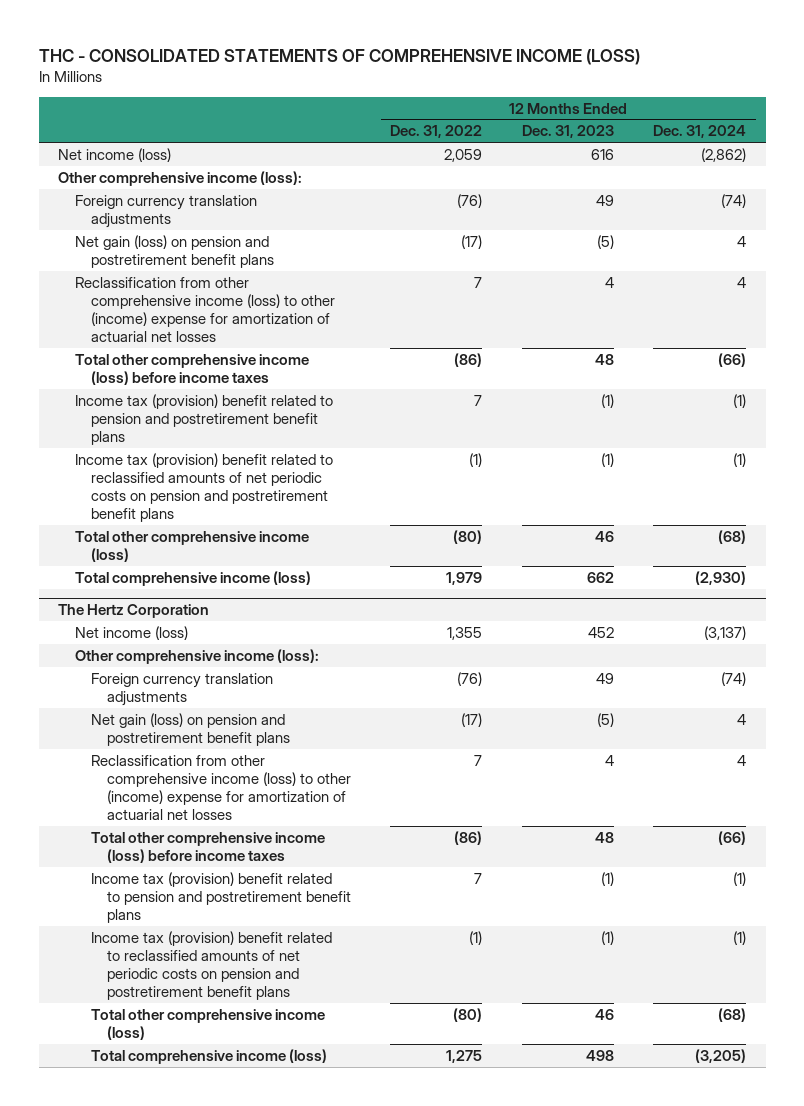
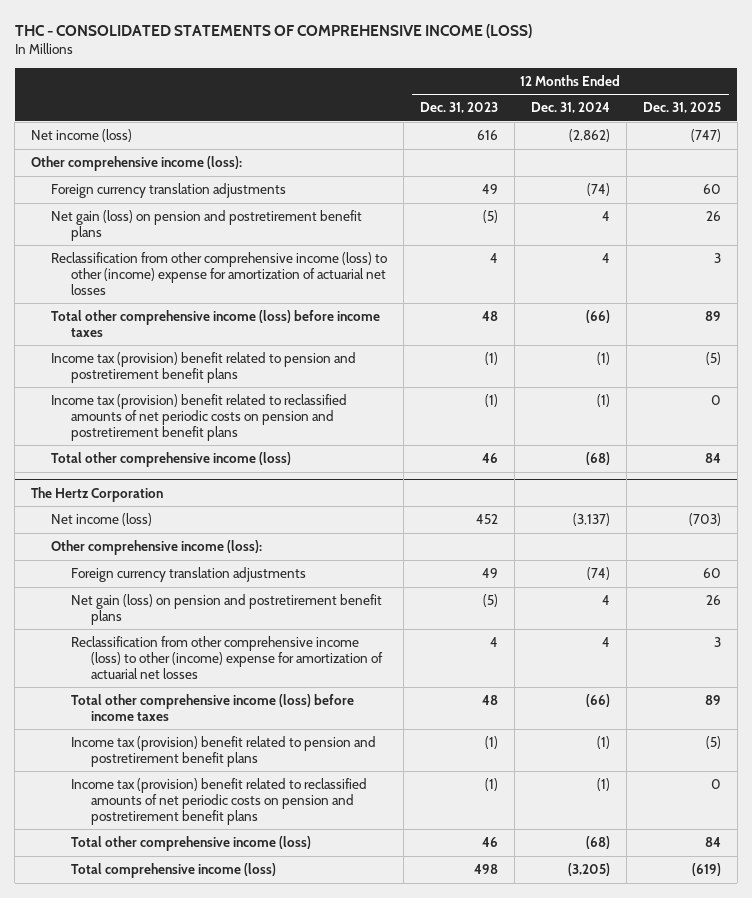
- | 12 Months Ended Dec. 31, 2022 | 12 Months Ended Dec. 31, 2023 | 12 Months Ended Dec. 31, 2024
+ | 12 Months Ended Dec. 31, 2023 | 12 Months Ended Dec. 31, 2024 | 12 Months Ended Dec. 31, 2025
- Total comprehensive income (loss) | 1,979 | 662 | (2,930)

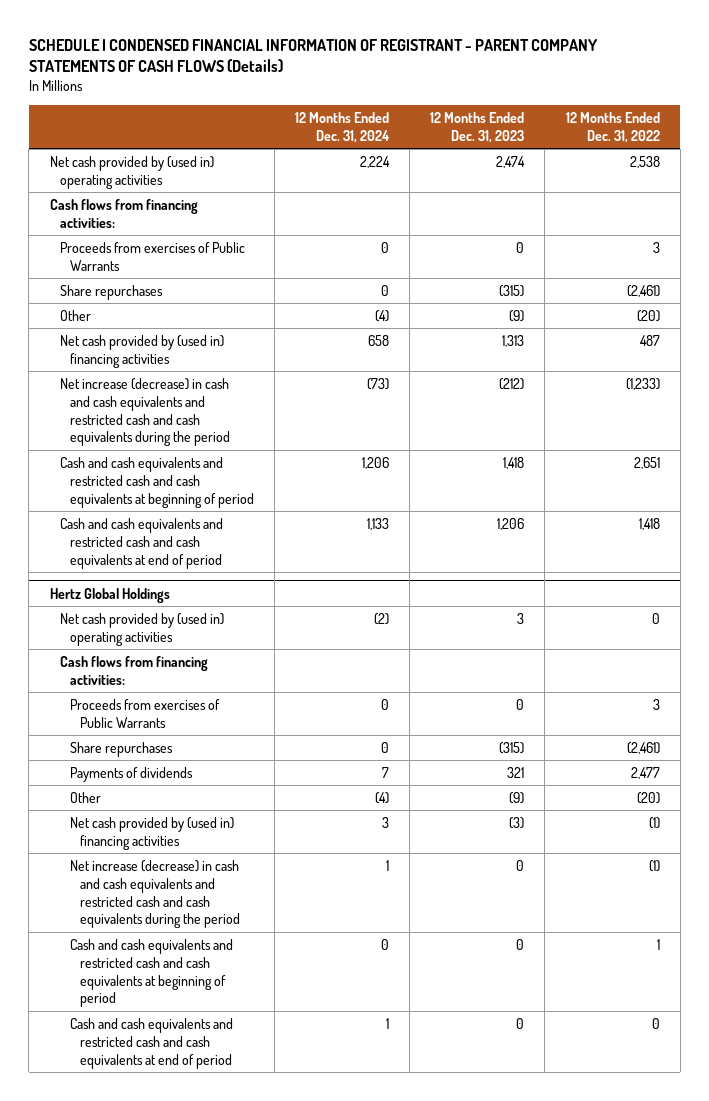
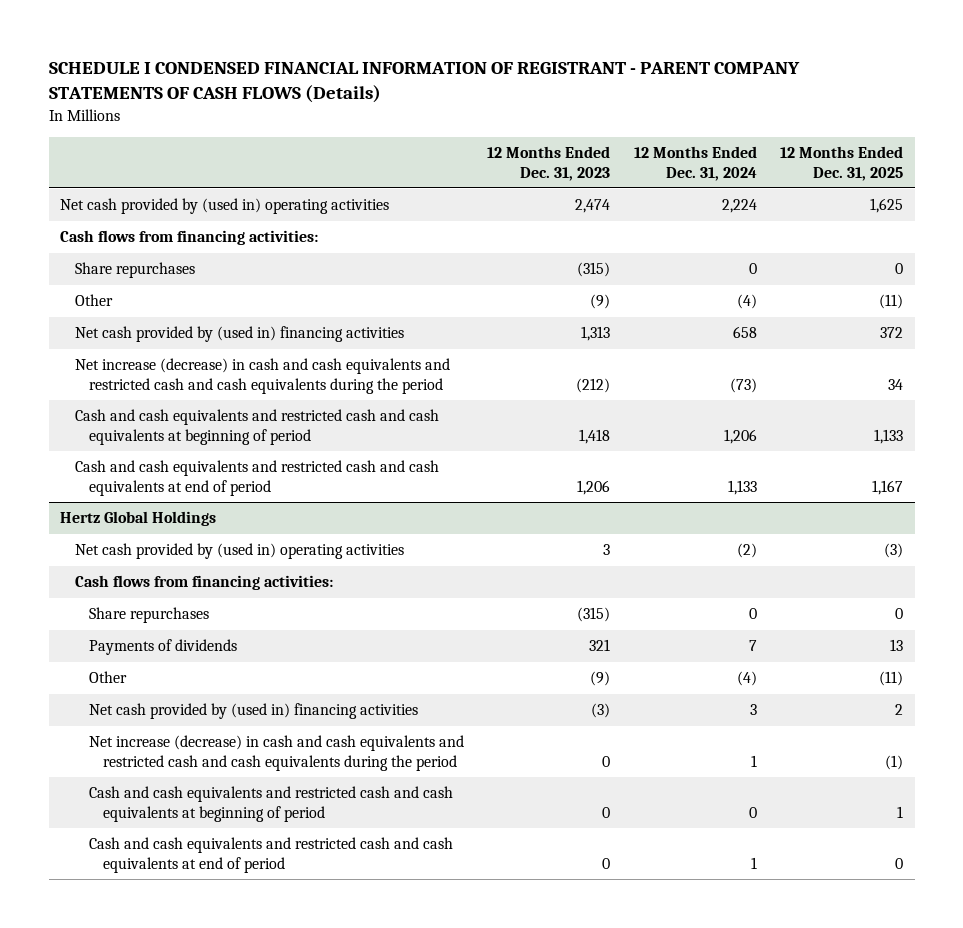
- | 12 Months Ended Dec. 31, 2024 | 12 Months Ended Dec. 31, 2023 | 12 Months Ended Dec. 31, 2022
+ | 12 Months Ended Dec. 31, 2023 | 12 Months Ended Dec. 31, 2024 | 12 Months Ended Dec. 31, 2025
- Proceeds from exercises of Public Warrants | 0 | 0 | 3
@ Hertz Global Holdings
- Proceeds from exercises of Public Warrants | 0 | 0 | 3

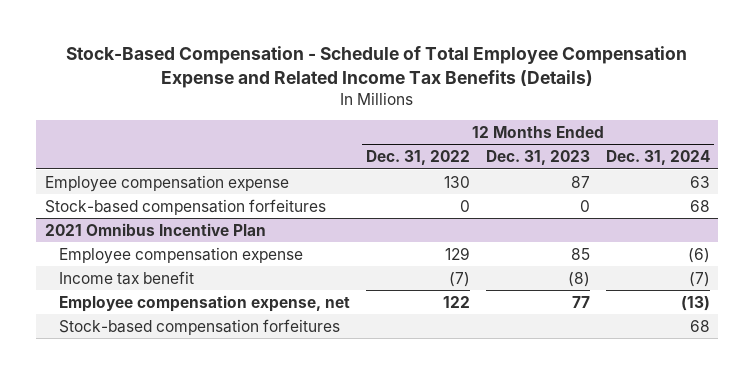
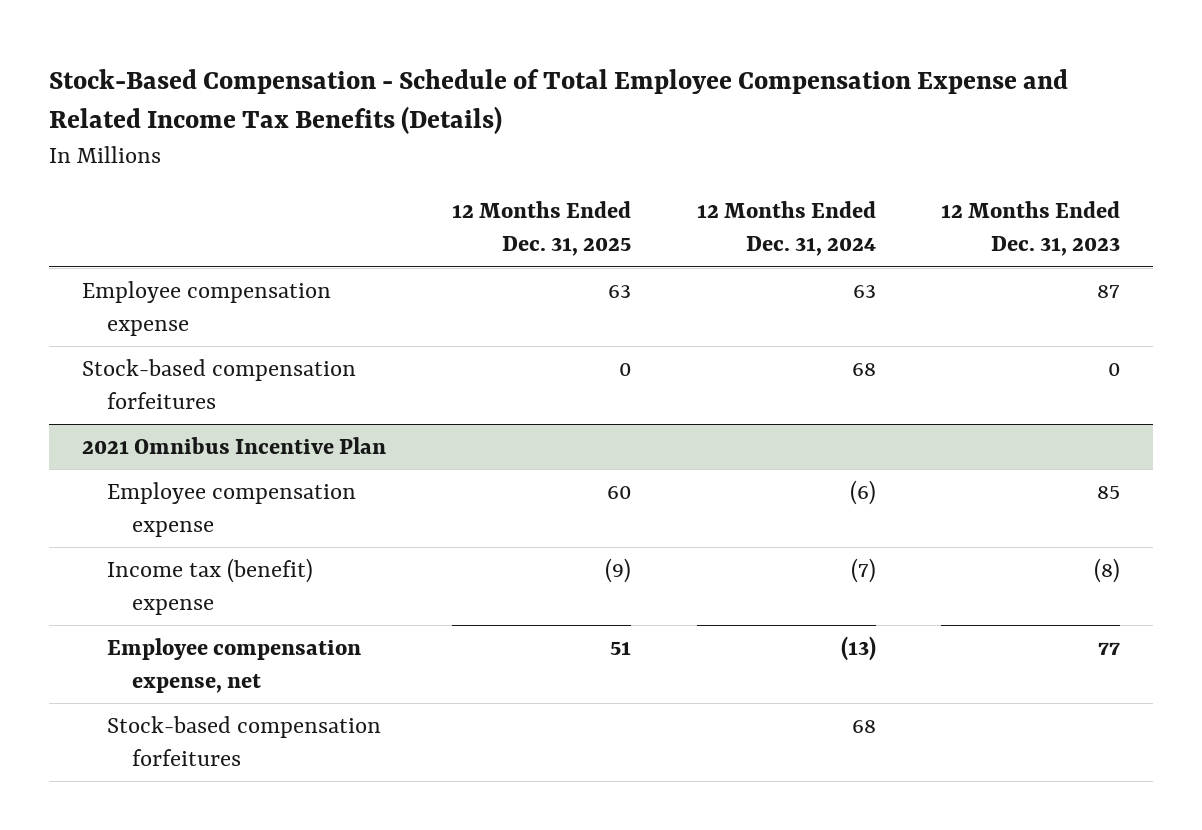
- | 12 Months Ended Dec. 31, 2022 | 12 Months Ended Dec. 31, 2023 | 12 Months Ended Dec. 31, 2024
+ | 12 Months Ended Dec. 31, 2025 | 12 Months Ended Dec. 31, 2024 | 12 Months Ended Dec. 31, 2023
@ 2021 Omnibus Incentive Plan
- Income tax benefit | (7) | (8) | (7)
+ Income tax (benefit) expense | (9) | (7) | (8)

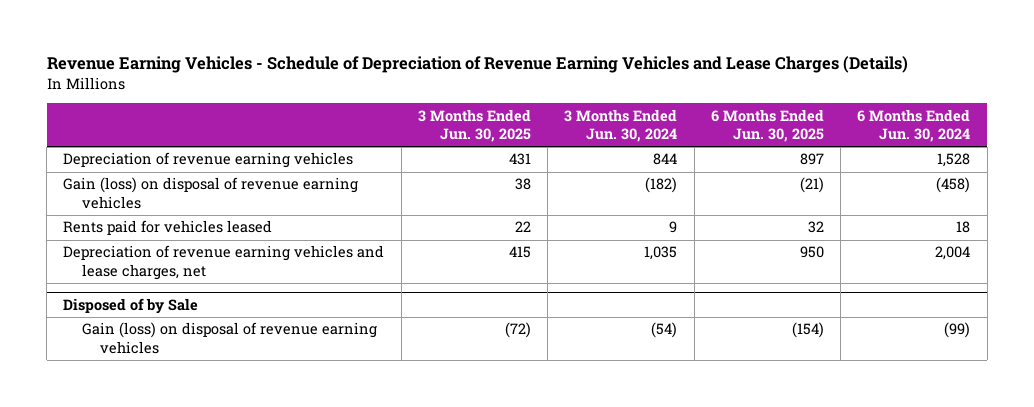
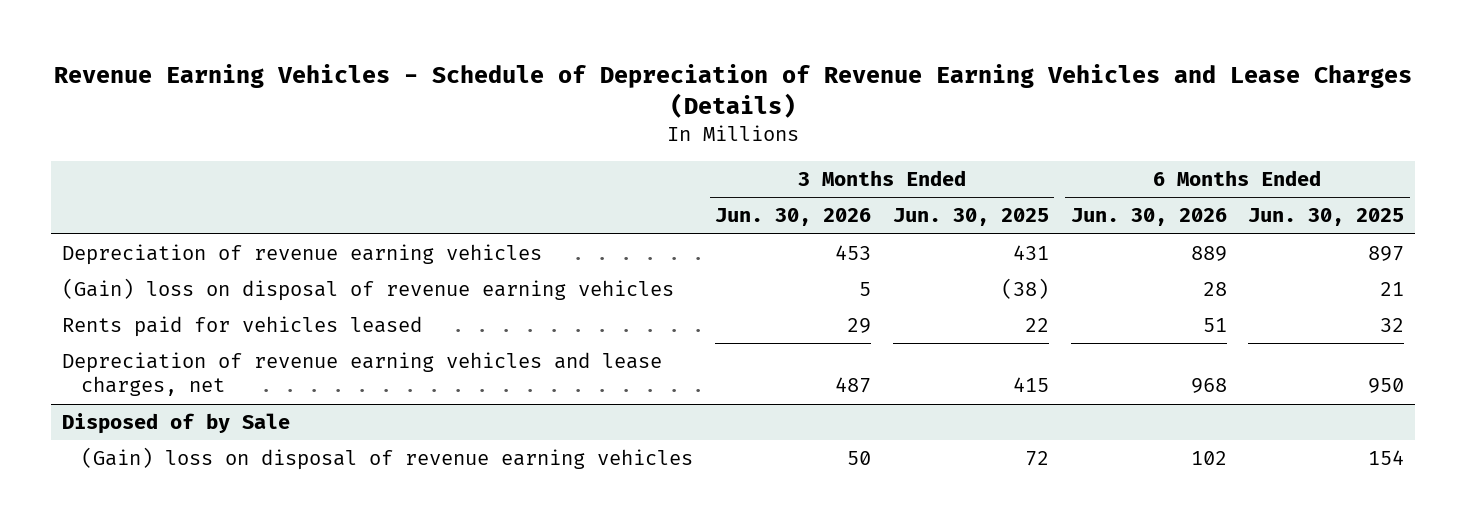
- | 3 Months Ended Jun. 30, 2025 | 3 Months Ended Jun. 30, 2024 | 6 Months Ended Jun. 30, 2025 | 6 Months Ended Jun. 30, 2024
+ | 3 Months Ended Jun. 30, 2026 | 3 Months Ended Jun. 30, 2025 | 6 Months Ended Jun. 30, 2026 | 6 Months Ended Jun. 30, 2025
- Gain (loss) on disposal of revenue earning vehicles | 38 | (182) | (21) | (458)
+ (Gain) loss on disposal of revenue earning vehicles | 5 | (38) | 28 | 21
@ Disposed of by Sale
- Gain (loss) on disposal of revenue earning vehicles | (72) | (54) | (154) | (99)
+ (Gain) loss on disposal of revenue earning vehicles | 50 | 72 | 102 | 154

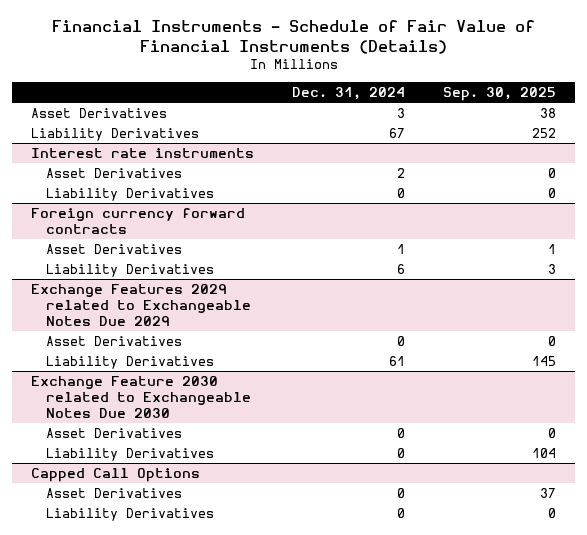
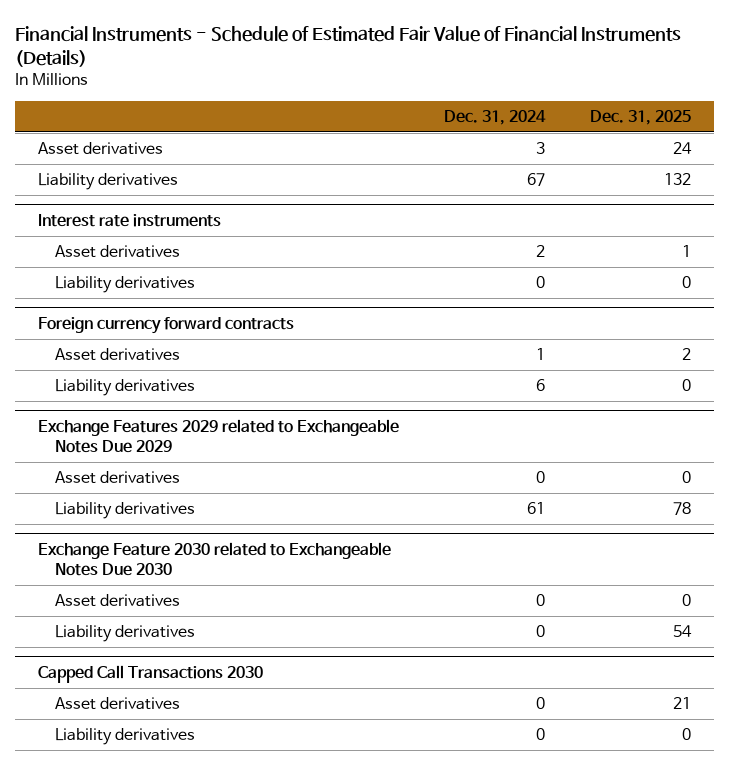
- Financial Instruments - Schedule of Fair Value of Financial Instruments (Details)
+ Financial Instruments - Schedule of Estimated Fair Value of Financial Instruments (Details)
- | Dec. 31, 2024 | Sep. 30, 2025
+ | Dec. 31, 2024 | Dec. 31, 2025
- Asset Derivatives | 3 | 38
- Liability Derivatives | 67 | 252
+ Asset derivatives | 3 | 24
+ Liability derivatives | 67 | 132
@ Interest rate instruments
- Asset Derivatives | 2 | 0
- Liability Derivatives | 0 | 0
+ Asset derivatives | 2 | 1
+ Liability derivatives | 0 | 0
@ Foreign currency forward contracts
- Asset Derivatives | 1 | 1
- Liability Derivatives | 6 | 3
+ Asset derivatives | 1 | 2
+ Liability derivatives | 6 | 0
@ Exchange Features 2029 related to Exchangeable Notes Due 2029
- Asset Derivatives | 0 | 0
- Liability Derivatives | 61 | 145
+ Asset derivatives | 0 | 0
+ Liability derivatives | 61 | 78
@ Exchange Feature 2030 related to Exchangeable Notes Due 2030
- Asset Derivatives | 0 | 0
- Liability Derivatives | 0 | 104
- Capped Call Options
- Asset Derivatives | 0 | 37
- Liability Derivatives | 0 | 0
@ Exchange Feature 2030 related to Exchangeable Notes Due 2030
+ Asset derivatives | 0 | 0
+ Liability derivatives | 0 | 54
+ Capped Call Transactions 2030
+ Asset derivatives | 0 | 21
+ Liability derivatives | 0 | 0

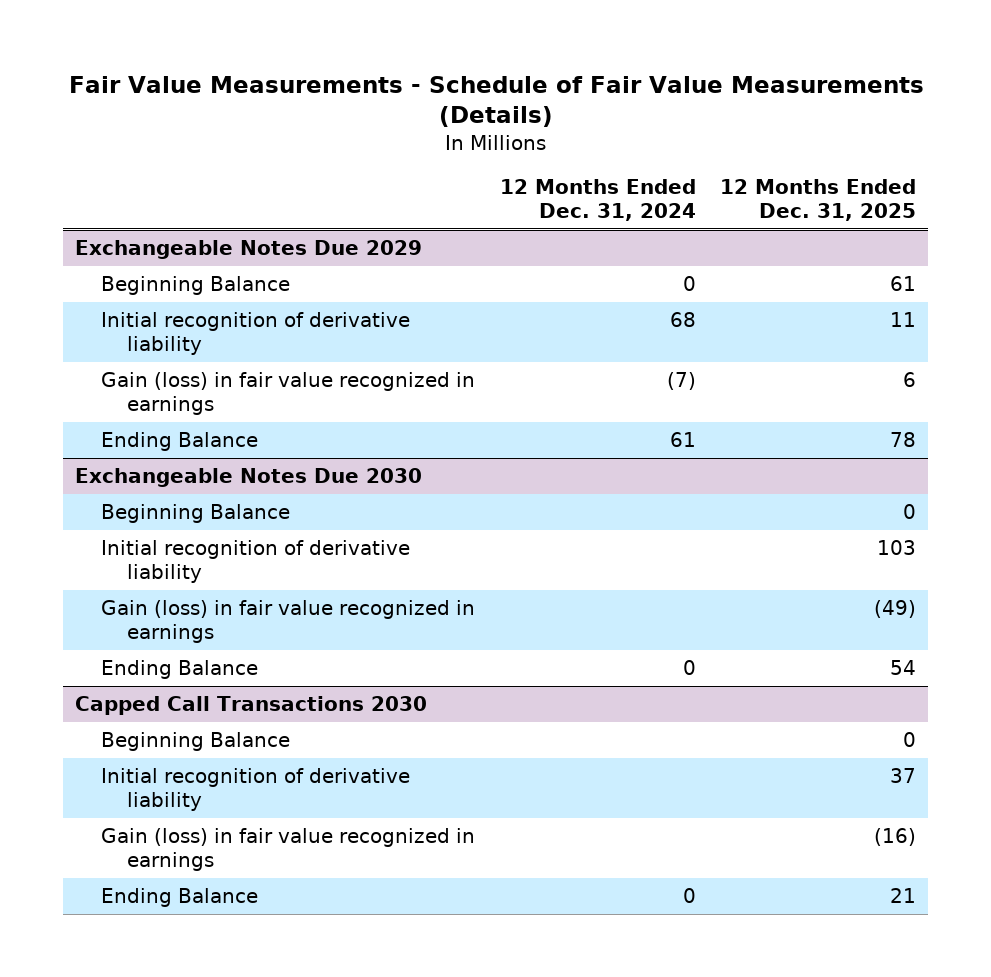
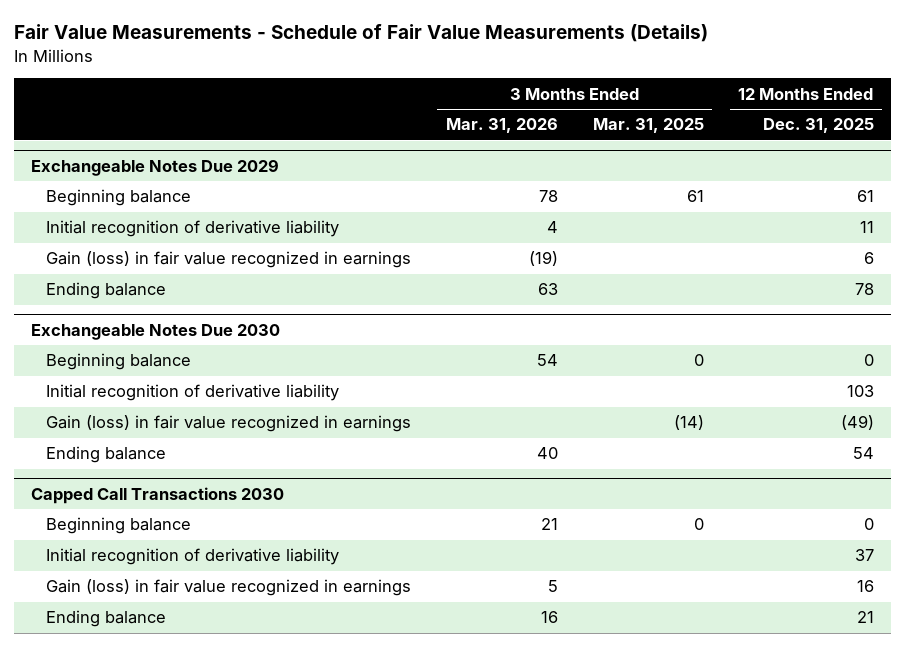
- | 12 Months Ended Dec. 31, 2024 | 12 Months Ended Dec. 31, 2025
+ | 3 Months Ended Mar. 31, 2026 | 3 Months Ended Mar. 31, 2025 | 12 Months Ended Dec. 31, 2025
@ Exchangeable Notes Due 2029
- Beginning Balance | 0 | 61
+ Beginning balance | 78 | 61 | 61
- Ending Balance | 61 | 78
+ Ending balance | 63 | | 78
@ Exchangeable Notes Due 2030
- Beginning Balance | | 0
+ Beginning balance | 54 | 0 | 0
- Ending Balance | 0 | 54
+ Ending balance | 40 | | 54
@ Capped Call Transactions 2030
- Beginning Balance | | 0
+ Beginning balance | 21 | 0 | 0
- Gain (loss) in fair value recognized in earnings | | (16)
- Ending Balance | 0 | 21
+ Gain (loss) in fair value recognized in earnings | 5 | | 16
+ Ending balance | 16 | | 21

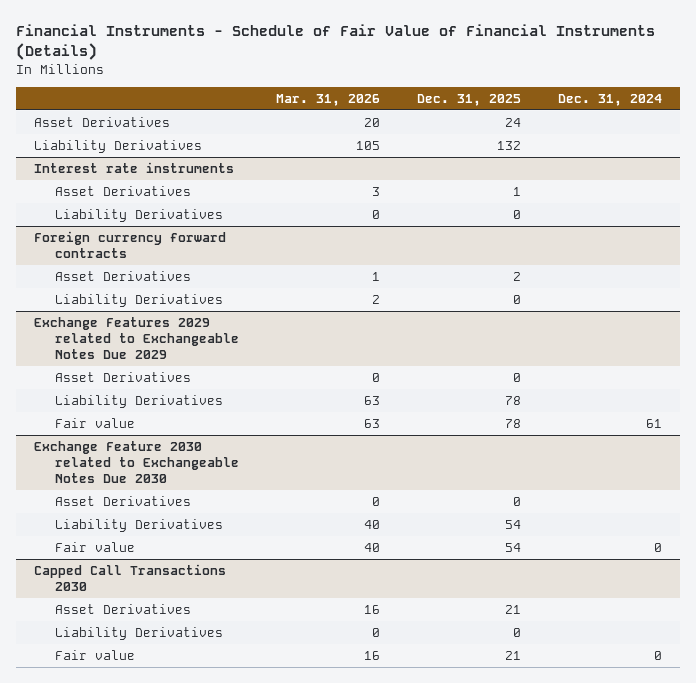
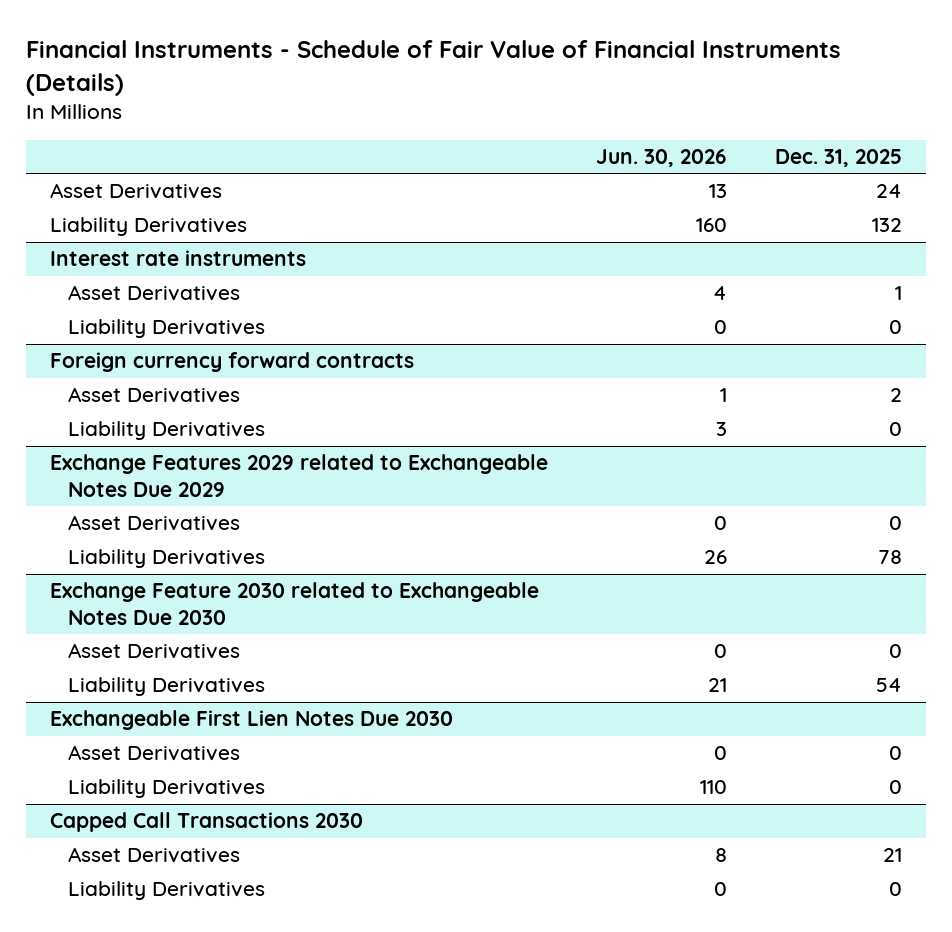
- | Mar. 31, 2026 | Dec. 31, 2025 | Dec. 31, 2024
+ | Jun. 30, 2026 | Dec. 31, 2025
@ Exchange Features 2029 related to Exchangeable Notes Due 2029
- Fair value | 63 | 78 | 61
@ Exchange Feature 2030 related to Exchangeable Notes Due 2030
- Fair value | 40 | 54 | 0
+ Exchangeable First Lien Notes Due 2030
+ Asset Derivatives | 0 | 0
+ Liability Derivatives | 110 | 0
@ Capped Call Transactions 2030
- Fair value | 16 | 21 | 0

